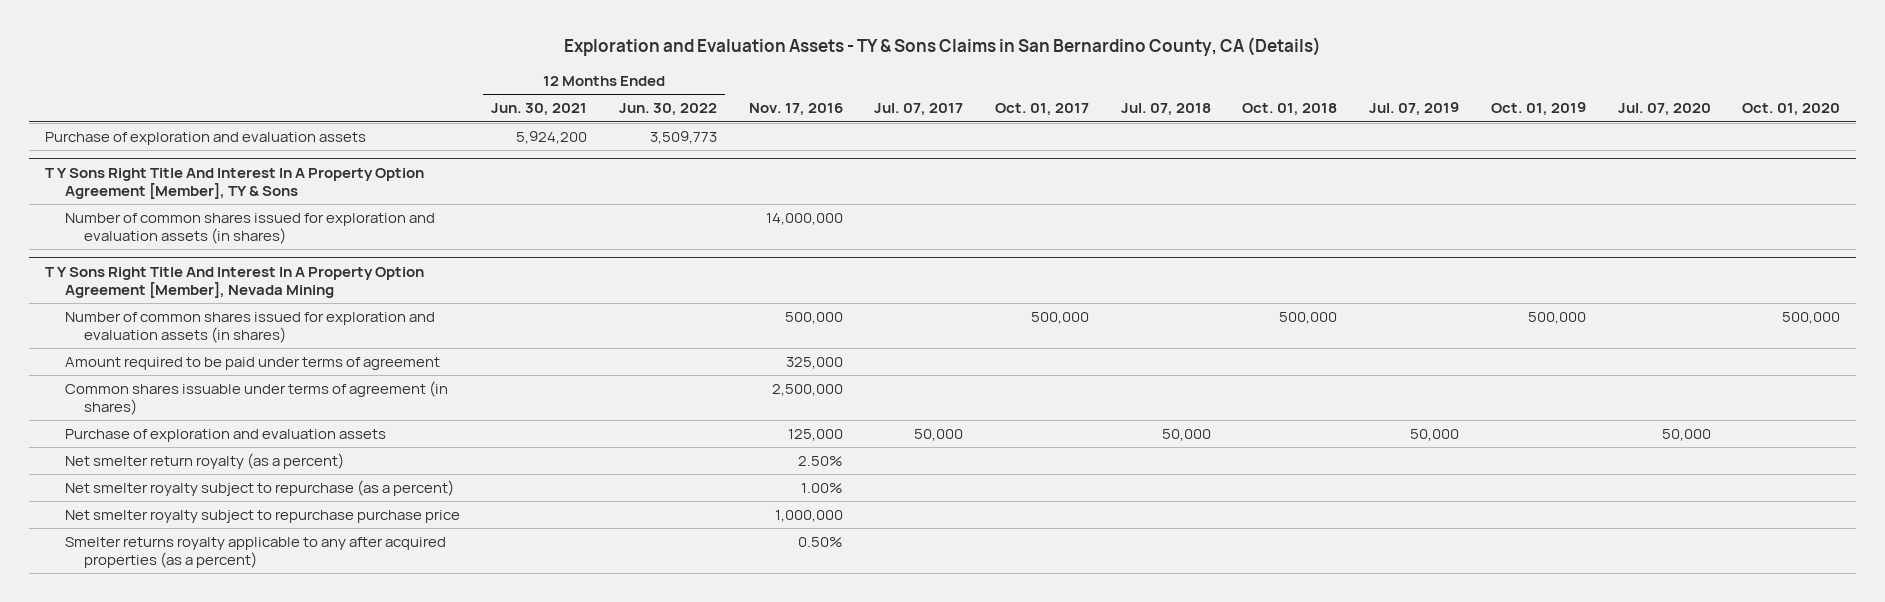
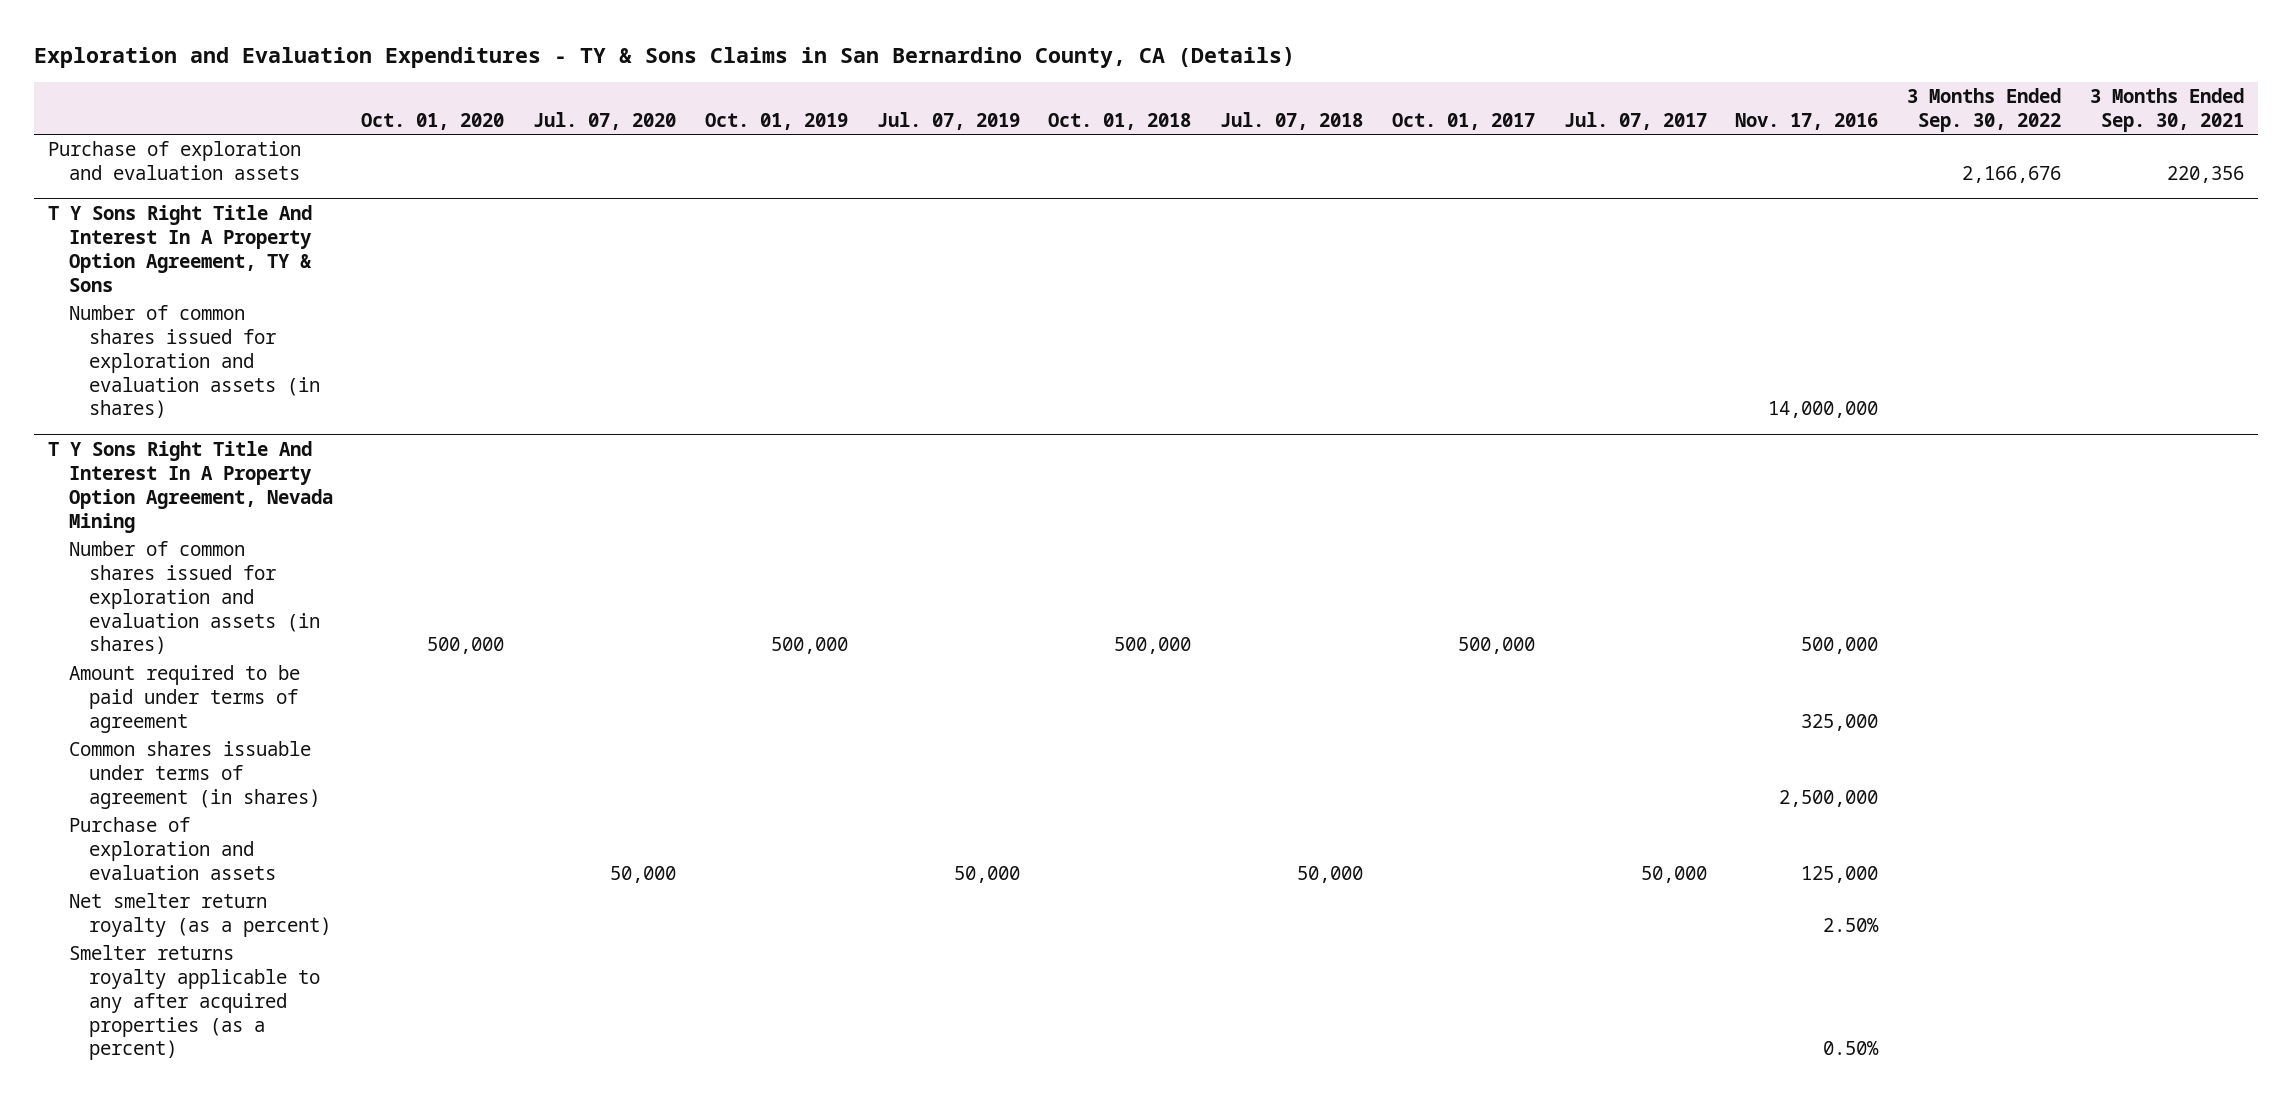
- Exploration and Evaluation Assets - TY & Sons Claims in San Bernardino County, CA (Details)
+ Exploration and Evaluation Expenditures - TY & Sons Claims in San Bernardino County, CA (Details)
- | 12 Months Ended Jun. 30, 2021 | 12 Months Ended Jun. 30, 2022 | Nov. 17, 2016 | Jul. 07, 2017 | Oct. 01, 2017 | Jul. 07, 2018 | Oct. 01, 2018 | Jul. 07, 2019 | Oct. 01, 2019 | Jul. 07, 2020 | Oct. 01, 2020
+ | Oct. 01, 2020 | Jul. 07, 2020 | Oct. 01, 2019 | Jul. 07, 2019 | Oct. 01, 2018 | Jul. 07, 2018 | Oct. 01, 2017 | Jul. 07, 2017 | Nov. 17, 2016 | 3 Months Ended Sep. 30, 2022 | 3 Months Ended Sep. 30, 2021
- T Y Sons Right Title And Interest In A Property Option Agreement [Member], TY & Sons
+ T Y Sons Right Title And Interest In A Property Option Agreement, TY & Sons
- T Y Sons Right Title And Interest In A Property Option Agreement [Member], Nevada Mining
+ T Y Sons Right Title And Interest In A Property Option Agreement, Nevada Mining
- Net smelter royalty subject to repurchase (as a percent) | | | 1.00% | | | | | | | |
- Net smelter royalty subject to repurchase purchase price | | | 1,000,000 | | | | | | | |

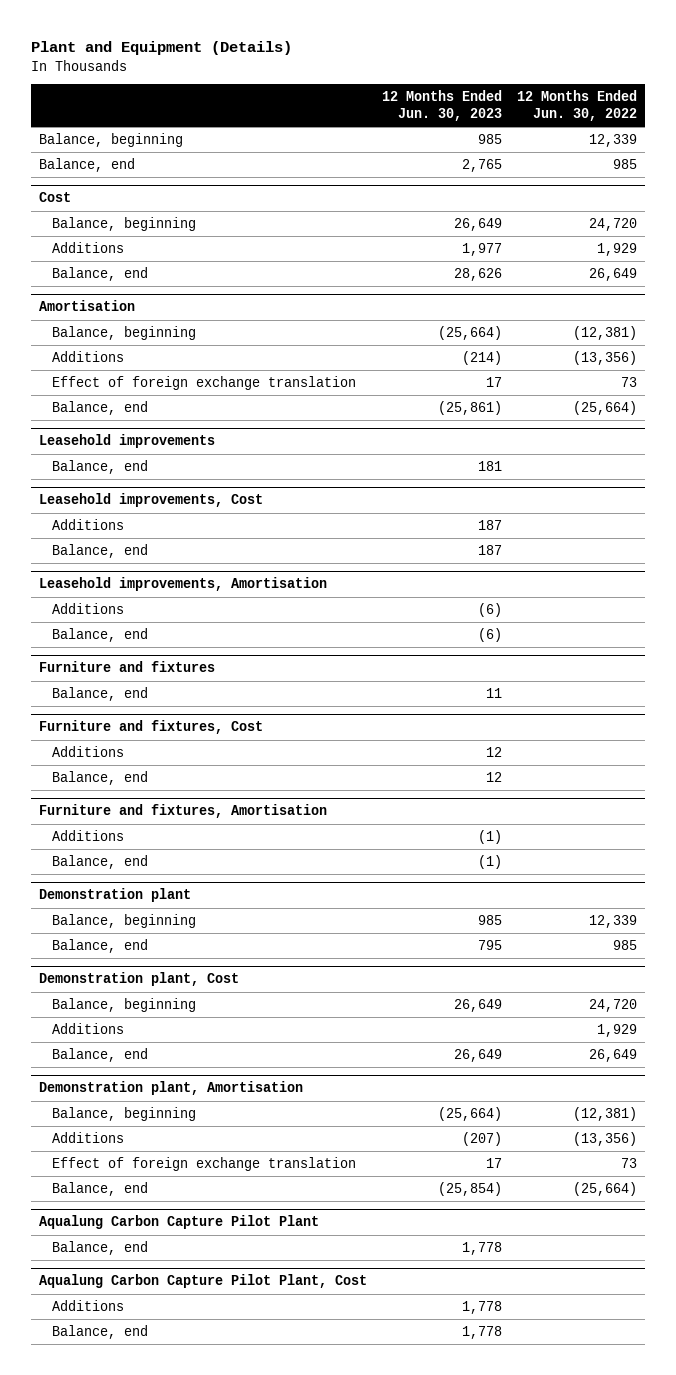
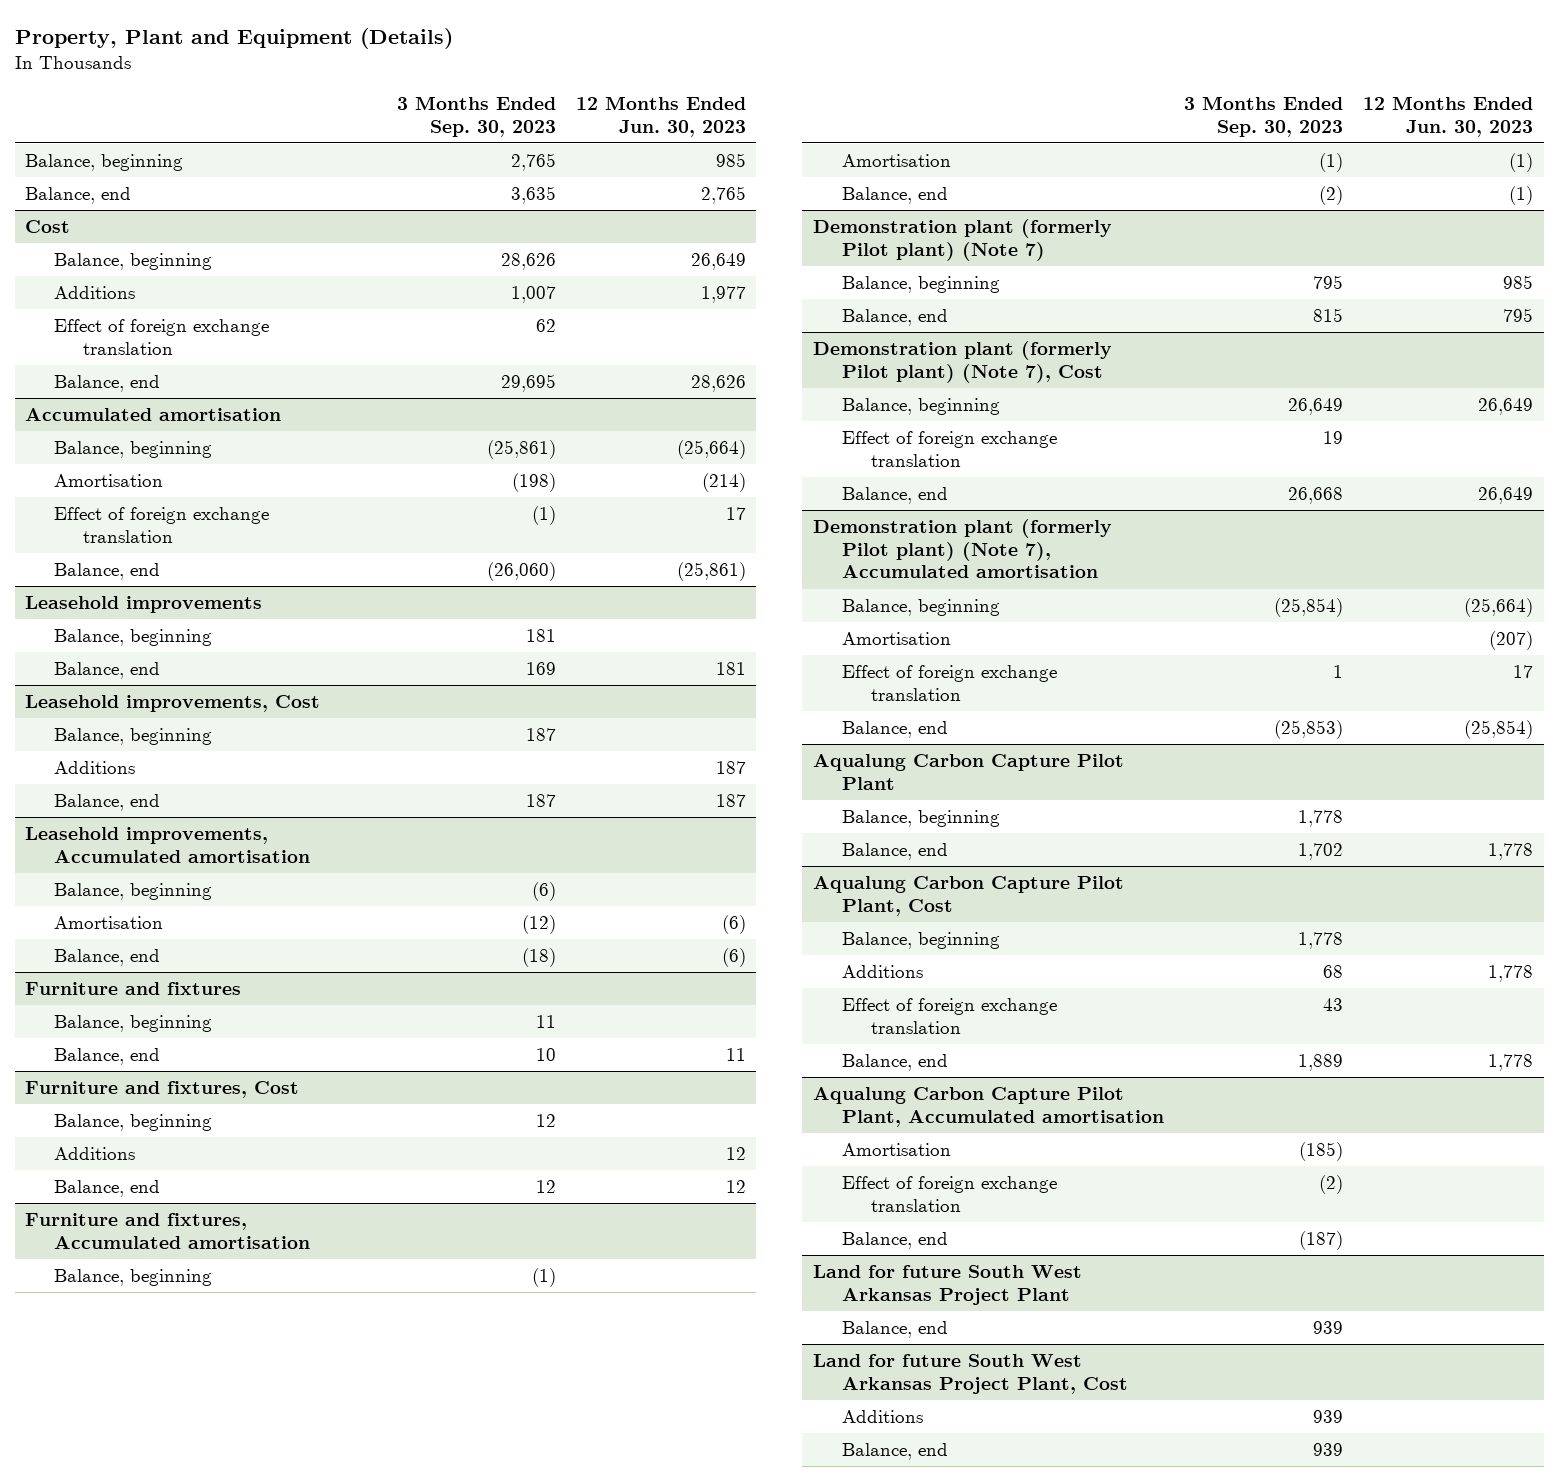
- Plant and Equipment (Details)
+ Property, Plant and Equipment (Details)
- | 12 Months Ended Jun. 30, 2023 | 12 Months Ended Jun. 30, 2022
+ | 3 Months Ended Sep. 30, 2023 | 12 Months Ended Jun. 30, 2023
@ Cost
+ Effect of foreign exchange translation | 62 |
- Amortisation
+ Accumulated amortisation
- Additions | (214) | (13,356)
+ Amortisation | (198) | (214)
@ Leasehold improvements
+ Balance, beginning | 181 |
@ Leasehold improvements, Cost
+ Balance, beginning | 187 |
- Leasehold improvements, Amortisation
- Additions | (6) |
+ Leasehold improvements, Accumulated amortisation
+ Balance, beginning | (6) |
+ Amortisation | (12) | (6)
@ Furniture and fixtures
+ Balance, beginning | 11 |
@ Furniture and fixtures, Cost
+ Balance, beginning | 12 |
- Furniture and fixtures, Amortisation
- Additions | (1) |
+ Furniture and fixtures, Accumulated amortisation
+ Balance, beginning | (1) |
+ Amortisation | (1) | (1)
- Demonstration plant
+ Demonstration plant (formerly Pilot plant) (Note 7)
- Demonstration plant, Cost
+ Demonstration plant (formerly Pilot plant) (Note 7), Cost
- Additions | | 1,929
+ Effect of foreign exchange translation | 19 |
- Demonstration plant, Amortisation
+ Demonstration plant (formerly Pilot plant) (Note 7), Accumulated amortisation
- Additions | (207) | (13,356)
+ Amortisation | | (207)
@ Aqualung Carbon Capture Pilot Plant
+ Balance, beginning | 1,778 |
@ Aqualung Carbon Capture Pilot Plant, Cost
+ Balance, beginning | 1,778 |
+ Effect of foreign exchange translation | 43 |
+ Aqualung Carbon Capture Pilot Plant, Accumulated amortisation
+ Amortisation | (185) |
+ Effect of foreign exchange translation | (2) |
+ Balance, end | (187) |
+ Land for future South West Arkansas Project Plant
+ Balance, end | 939 |
+ Land for future South West Arkansas Project Plant, Cost
+ Additions | 939 |
+ Balance, end | 939 |

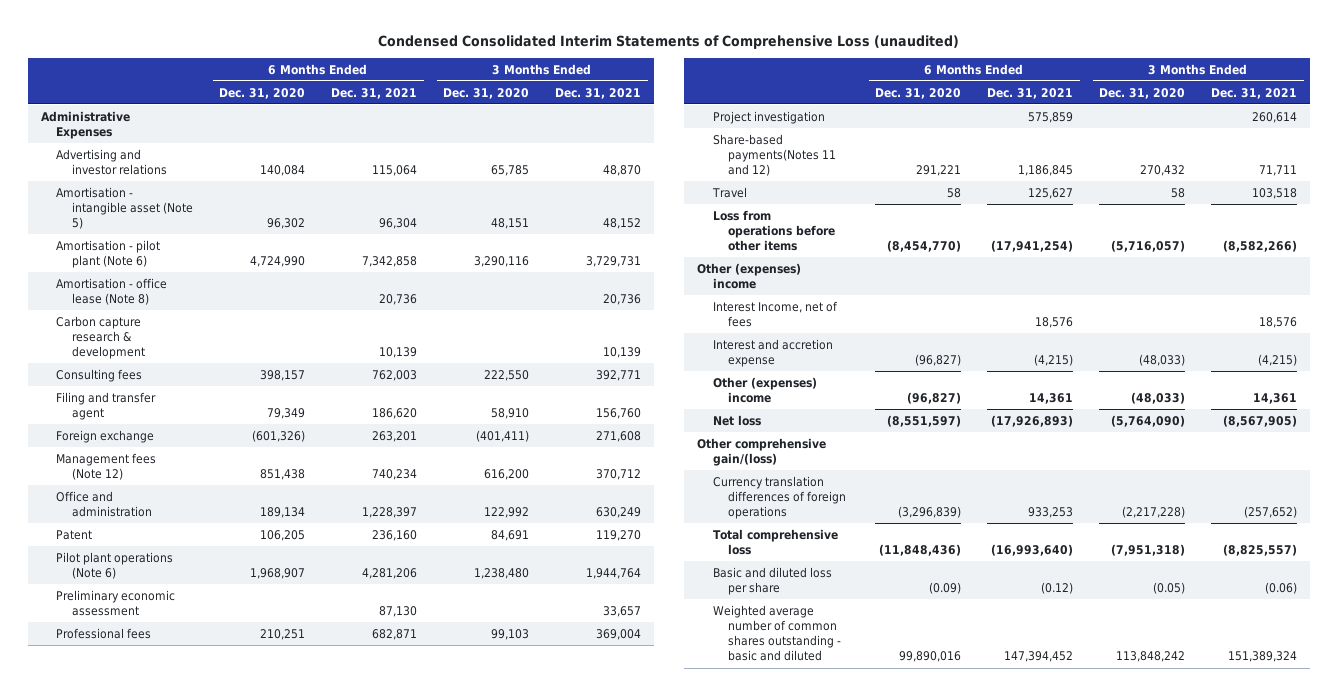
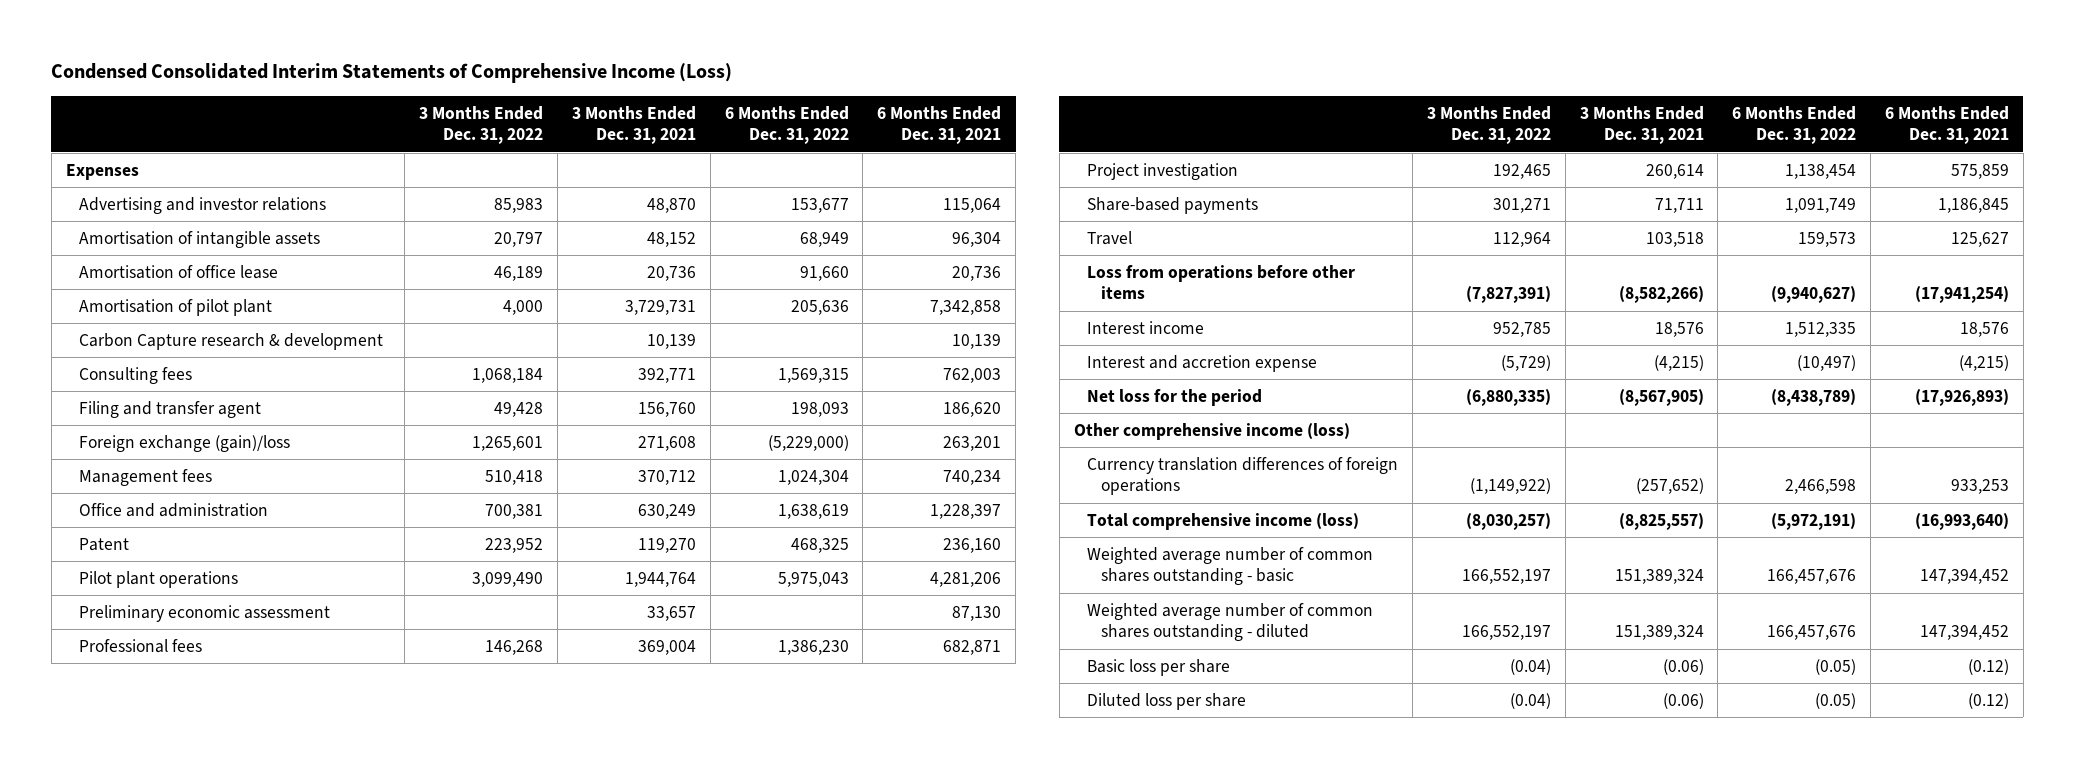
- Condensed Consolidated Interim Statements of Comprehensive Loss (unaudited)
+ Condensed Consolidated Interim Statements of Comprehensive Income (Loss)
- | 6 Months Ended Dec. 31, 2020 | 6 Months Ended Dec. 31, 2021 | 3 Months Ended Dec. 31, 2020 | 3 Months Ended Dec. 31, 2021
+ | 3 Months Ended Dec. 31, 2022 | 3 Months Ended Dec. 31, 2021 | 6 Months Ended Dec. 31, 2022 | 6 Months Ended Dec. 31, 2021
- Administrative Expenses
+ Expenses
- Amortisation - intangible asset (Note 5) | 96,302 | 96,304 | 48,151 | 48,152
- Amortisation - pilot plant (Note 6) | 4,724,990 | 7,342,858 | 3,290,116 | 3,729,731
- Amortisation - office lease (Note 8) | | 20,736 | | 20,736
- Carbon capture research & development | | 10,139 | | 10,139
+ Amortisation of intangible assets | 20,797 | 48,152 | 68,949 | 96,304
+ Amortisation of office lease | 46,189 | 20,736 | 91,660 | 20,736
+ Amortisation of pilot plant | 4,000 | 3,729,731 | 205,636 | 7,342,858
+ Carbon Capture research & development | | 10,139 | | 10,139
- Foreign exchange | (601,326) | 263,201 | (401,411) | 271,608
- Management fees (Note 12) | 851,438 | 740,234 | 616,200 | 370,712
+ Foreign exchange (gain)/loss | 1,265,601 | 271,608 | (5,229,000) | 263,201
+ Management fees | 510,418 | 370,712 | 1,024,304 | 740,234
- Pilot plant operations (Note 6) | 1,968,907 | 4,281,206 | 1,238,480 | 1,944,764
+ Pilot plant operations | 3,099,490 | 1,944,764 | 5,975,043 | 4,281,206
- Share-based payments(Notes 11 and 12) | 291,221 | 1,186,845 | 270,432 | 71,711
+ Share-based payments | 301,271 | 71,711 | 1,091,749 | 1,186,845
- Other (expenses) income
- Interest Income, net of fees | | 18,576 | | 18,576
+ Interest income | 952,785 | 18,576 | 1,512,335 | 18,576
- Other (expenses) income | (96,827) | 14,361 | (48,033) | 14,361
- Net loss | (8,551,597) | (17,926,893) | (5,764,090) | (8,567,905)
- Other comprehensive gain/(loss)
+ Net loss for the period | (6,880,335) | (8,567,905) | (8,438,789) | (17,926,893)
+ Other comprehensive income (loss)
- Total comprehensive loss | (11,848,436) | (16,993,640) | (7,951,318) | (8,825,557)
- Basic and diluted loss per share | (0.09) | (0.12) | (0.05) | (0.06)
- Weighted average number of common shares outstanding - basic and diluted | 99,890,016 | 147,394,452 | 113,848,242 | 151,389,324
+ Total comprehensive income (loss) | (8,030,257) | (8,825,557) | (5,972,191) | (16,993,640)
+ Weighted average number of common shares outstanding - basic | 166,552,197 | 151,389,324 | 166,457,676 | 147,394,452
+ Weighted average number of common shares outstanding - diluted | 166,552,197 | 151,389,324 | 166,457,676 | 147,394,452
+ Basic loss per share | (0.04) | (0.06) | (0.05) | (0.12)
+ Diluted loss per share | (0.04) | (0.06) | (0.05) | (0.12)

